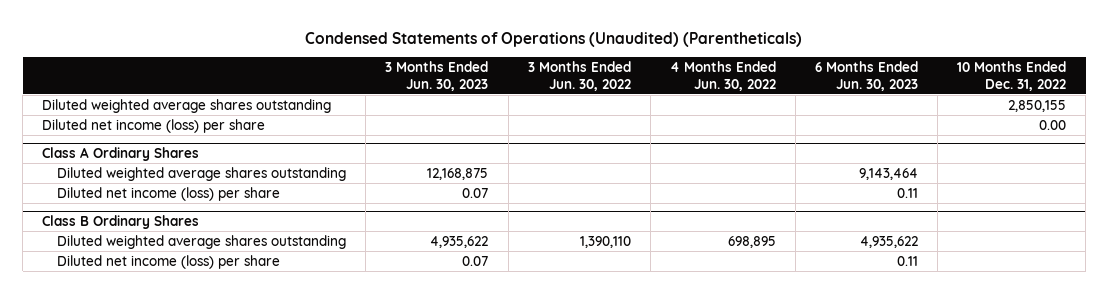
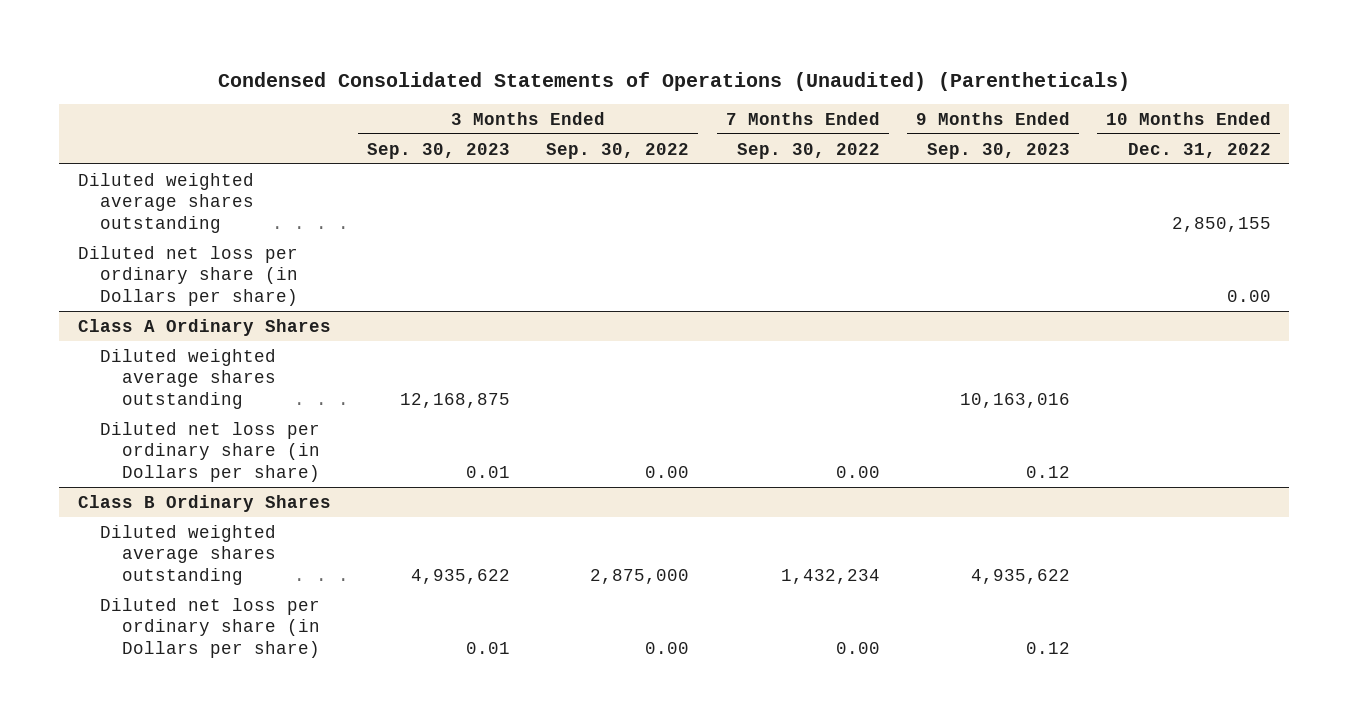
- Condensed Statements of Operations (Unaudited) (Parentheticals)
+ Condensed Consolidated Statements of Operations (Unaudited) (Parentheticals)
- | 3 Months Ended Jun. 30, 2023 | 3 Months Ended Jun. 30, 2022 | 4 Months Ended Jun. 30, 2022 | 6 Months Ended Jun. 30, 2023 | 10 Months Ended Dec. 31, 2022
+ | 3 Months Ended Sep. 30, 2023 | 3 Months Ended Sep. 30, 2022 | 7 Months Ended Sep. 30, 2022 | 9 Months Ended Sep. 30, 2023 | 10 Months Ended Dec. 31, 2022
- Diluted net income (loss) per share | | | | | 0.00
+ Diluted net loss per ordinary share (in Dollars per share) | | | | | 0.00
@ Class A Ordinary Shares
- Diluted net income (loss) per share | 0.07 | | | 0.11 |
+ Diluted net loss per ordinary share (in Dollars per share) | 0.01 | 0.00 | 0.00 | 0.12 |
@ Class B Ordinary Shares
- Diluted net income (loss) per share | 0.07 | | | 0.11 |
+ Diluted net loss per ordinary share (in Dollars per share) | 0.01 | 0.00 | 0.00 | 0.12 |

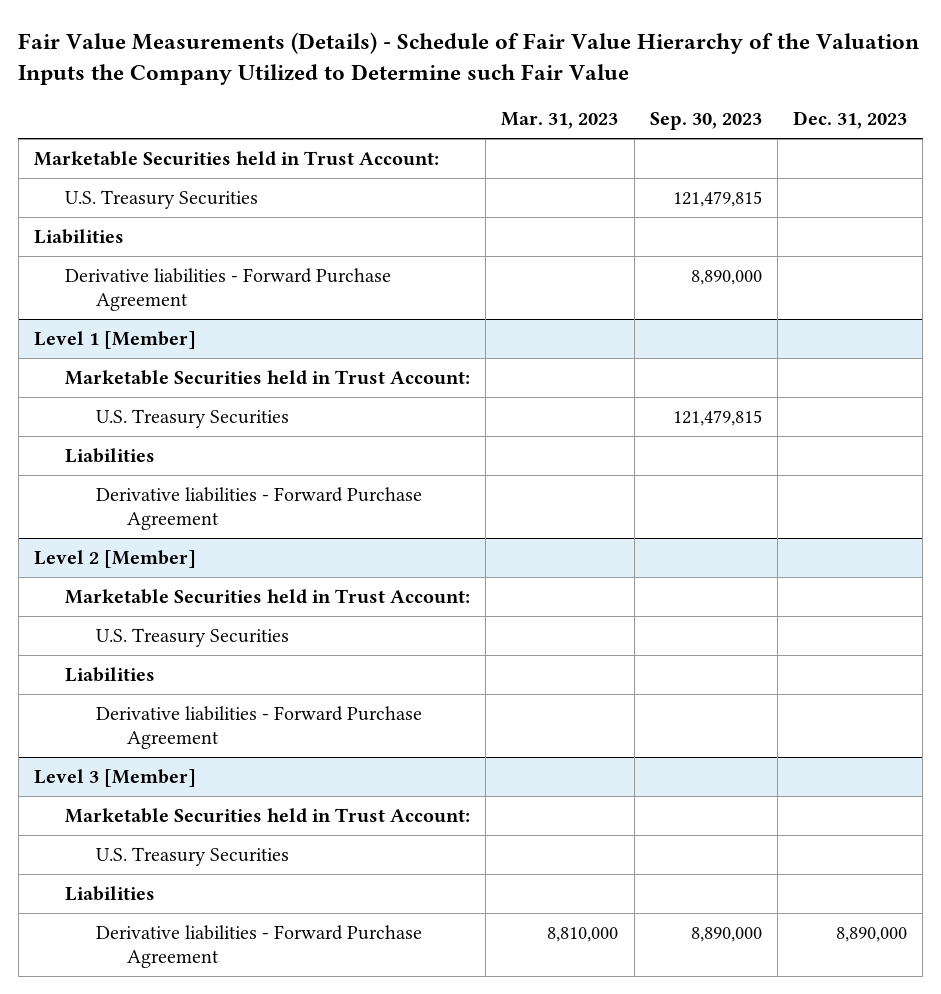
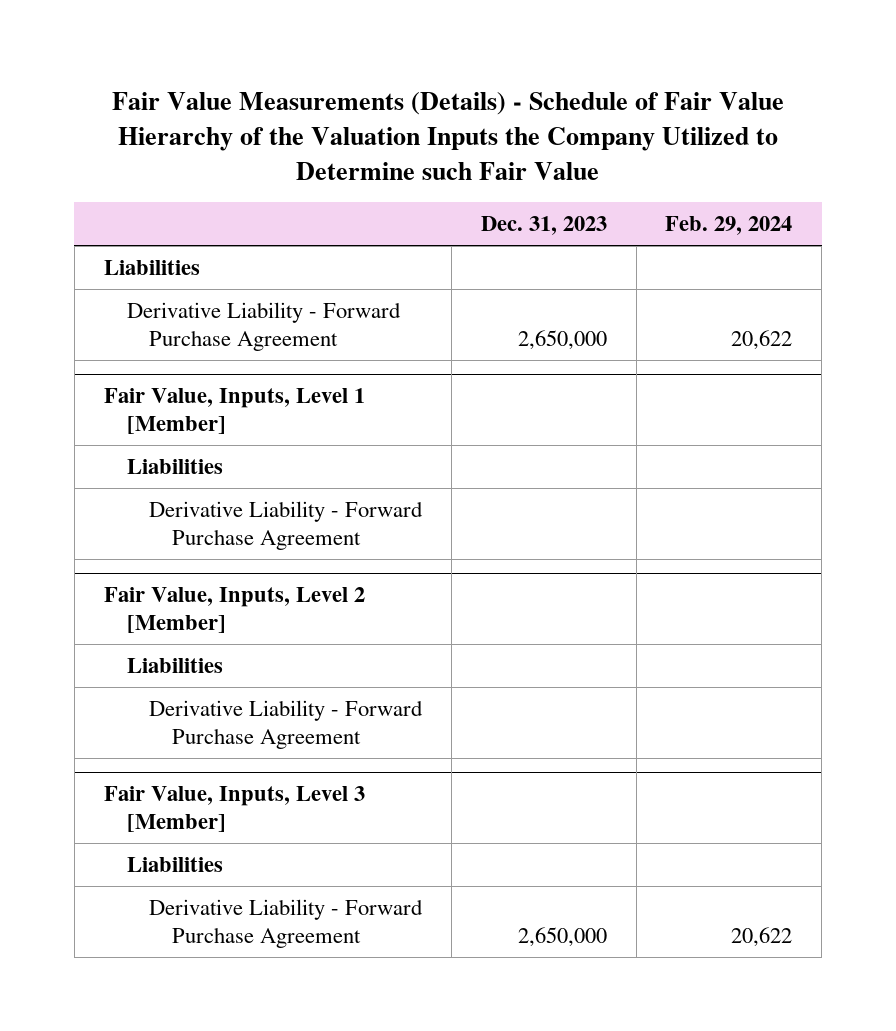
- | Mar. 31, 2023 | Sep. 30, 2023 | Dec. 31, 2023
+ | Dec. 31, 2023 | Feb. 29, 2024
- Marketable Securities held in Trust Account:
- U.S. Treasury Securities | | 121,479,815 |
- Derivative liabilities - Forward Purchase Agreement | | 8,890,000 |
- Level 1 [Member]
- Marketable Securities held in Trust Account:
- U.S. Treasury Securities | | 121,479,815 |
+ Derivative Liability - Forward Purchase Agreement | 2,650,000 | 20,622
+ Fair Value, Inputs, Level 1 [Member]
- Derivative liabilities - Forward Purchase Agreement
- Level 2 [Member]
- Marketable Securities held in Trust Account:
- U.S. Treasury Securities
+ Derivative Liability - Forward Purchase Agreement
+ Fair Value, Inputs, Level 2 [Member]
- Derivative liabilities - Forward Purchase Agreement
- Level 3 [Member]
- Marketable Securities held in Trust Account:
- U.S. Treasury Securities
+ Derivative Liability - Forward Purchase Agreement
+ Fair Value, Inputs, Level 3 [Member]
- Derivative liabilities - Forward Purchase Agreement | 8,810,000 | 8,890,000 | 8,890,000
+ Derivative Liability - Forward Purchase Agreement | 2,650,000 | 20,622

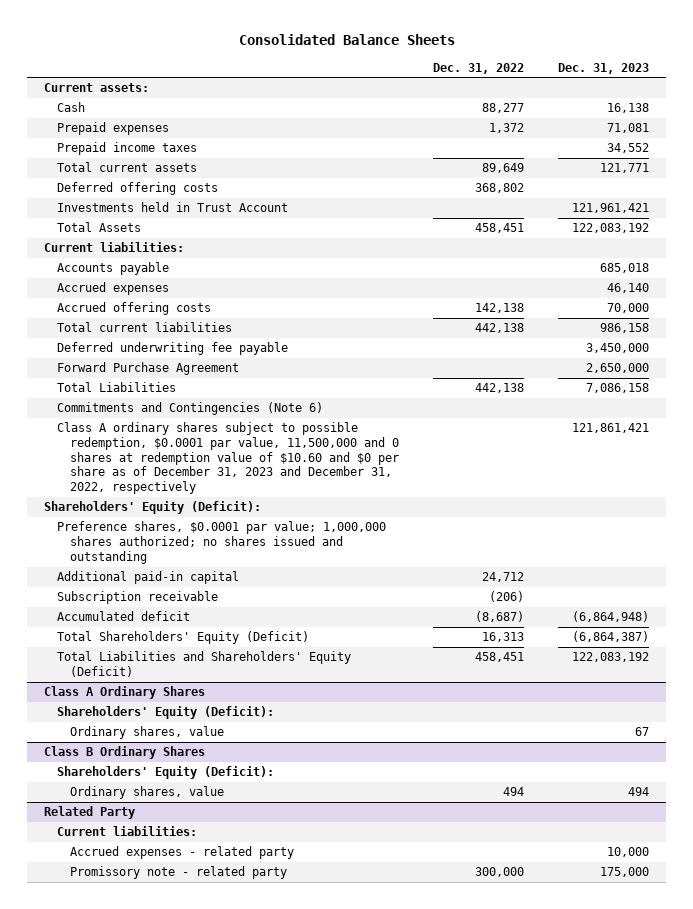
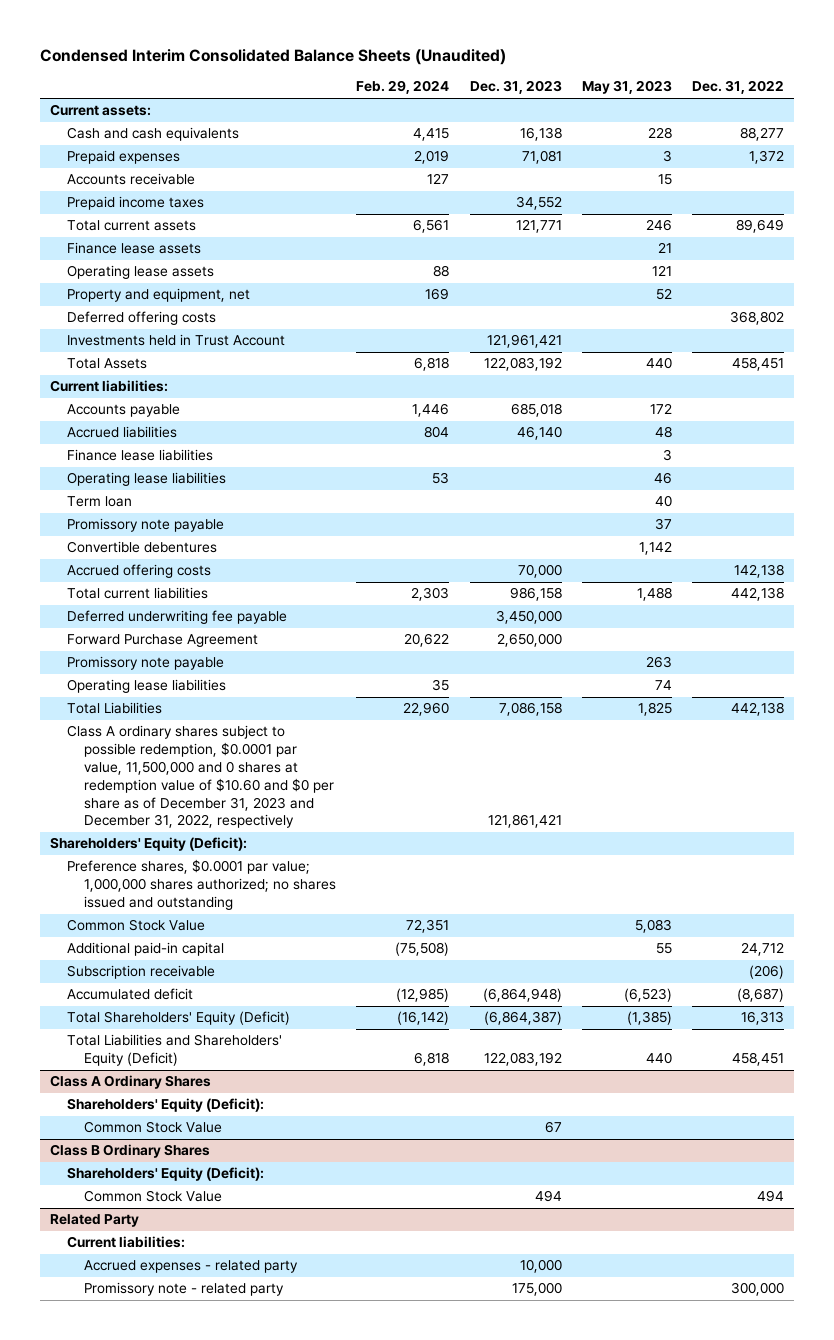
- Consolidated Balance Sheets
+ Condensed Interim Consolidated Balance Sheets (Unaudited)
- | Dec. 31, 2022 | Dec. 31, 2023
+ | Feb. 29, 2024 | Dec. 31, 2023 | May 31, 2023 | Dec. 31, 2022
- Cash | 88,277 | 16,138
+ Cash and cash equivalents | 4,415 | 16,138 | 228 | 88,277
+ Accounts receivable | 127 | | 15 |
+ Finance lease assets | | | 21 |
+ Operating lease assets | 88 | | 121 |
+ Property and equipment, net | 169 | | 52 |
- Accrued expenses | | 46,140
+ Accrued liabilities | 804 | 46,140 | 48 |
+ Finance lease liabilities | | | 3 |
+ Operating lease liabilities | 53 | | 46 |
+ Term loan | | | 40 |
+ Promissory note payable | | | 37 |
+ Convertible debentures | | | 1,142 |
+ Promissory note payable | | | 263 |
+ Operating lease liabilities | 35 | | 74 |
- Commitments and Contingencies (Note 6)
+ Common Stock Value | 72,351 | | 5,083 |
@ Class A Ordinary Shares
- Ordinary shares, value | | 67
+ Common Stock Value | | 67 | |
@ Class B Ordinary Shares
- Ordinary shares, value | 494 | 494
+ Common Stock Value | | 494 | | 494

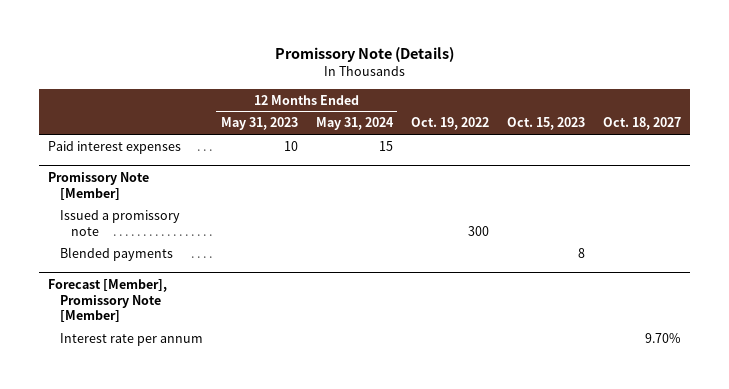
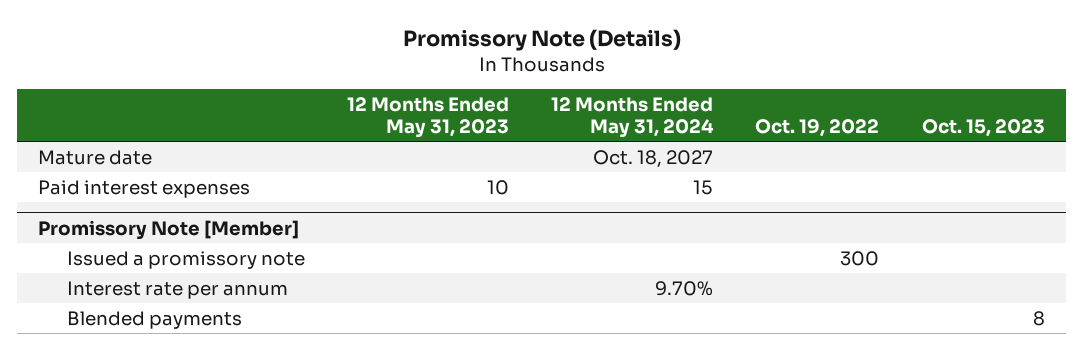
- | 12 Months Ended May 31, 2023 | 12 Months Ended May 31, 2024 | Oct. 19, 2022 | Oct. 15, 2023 | Oct. 18, 2027
+ | 12 Months Ended May 31, 2023 | 12 Months Ended May 31, 2024 | Oct. 19, 2022 | Oct. 15, 2023
+ Mature date | | Oct. 18, 2027 | |
@ Promissory Note [Member]
+ Interest rate per annum | | 9.70% | |
- Forecast [Member], Promissory Note [Member]
- Interest rate per annum | | | | | 9.70%

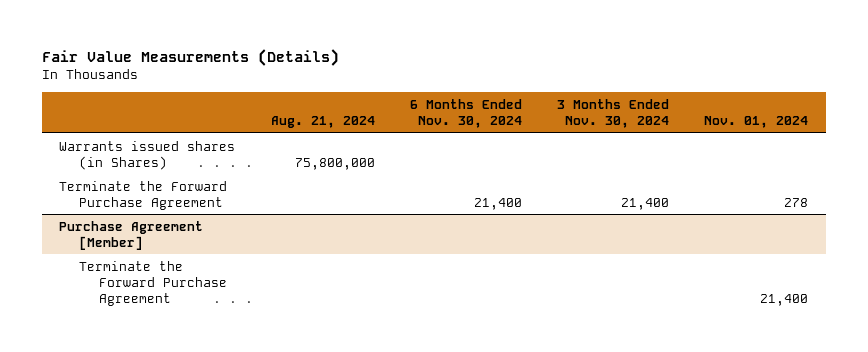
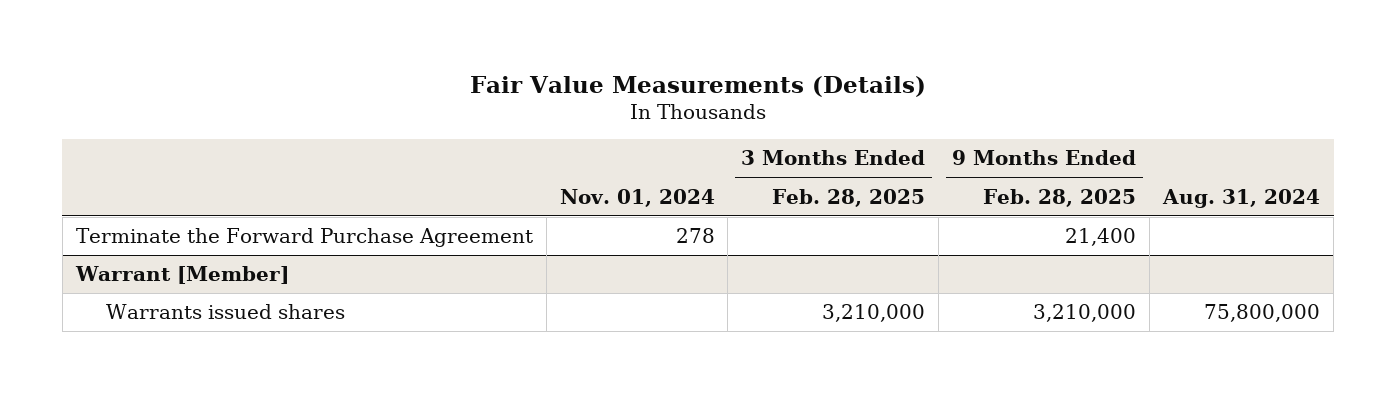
- | Aug. 21, 2024 | 6 Months Ended Nov. 30, 2024 | 3 Months Ended Nov. 30, 2024 | Nov. 01, 2024
+ | Nov. 01, 2024 | 3 Months Ended Feb. 28, 2025 | 9 Months Ended Feb. 28, 2025 | Aug. 31, 2024
- Warrants issued shares (in Shares) | 75,800,000 | | |
- Purchase Agreement [Member]
- Terminate the Forward Purchase Agreement | | | | 21,400
+ Warrant [Member]
+ Warrants issued shares | | 3,210,000 | 3,210,000 | 75,800,000

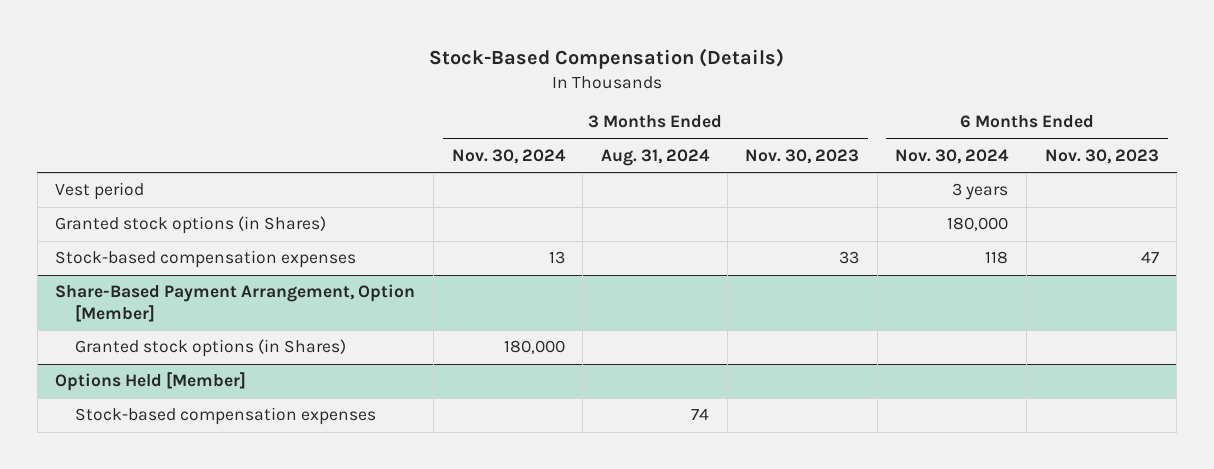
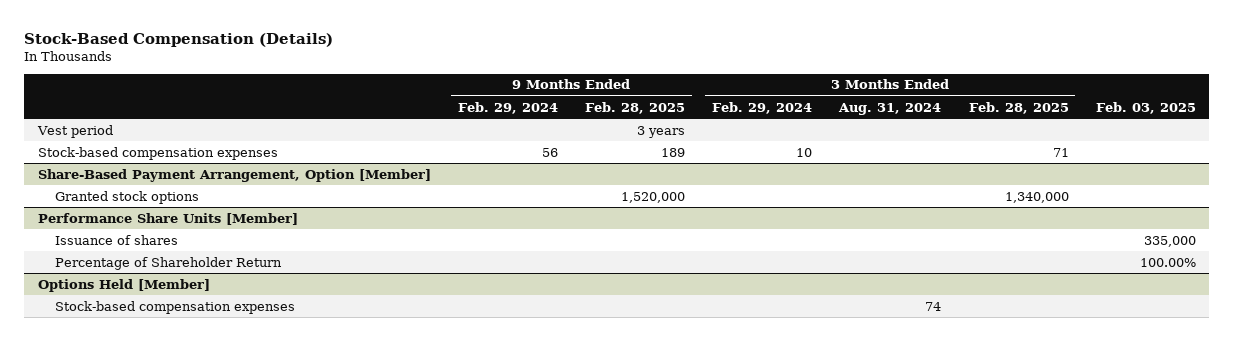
- | 3 Months Ended Nov. 30, 2024 | 3 Months Ended Aug. 31, 2024 | 3 Months Ended Nov. 30, 2023 | 6 Months Ended Nov. 30, 2024 | 6 Months Ended Nov. 30, 2023
+ | 9 Months Ended Feb. 29, 2024 | 9 Months Ended Feb. 28, 2025 | 3 Months Ended Feb. 29, 2024 | 3 Months Ended Aug. 31, 2024 | 3 Months Ended Feb. 28, 2025 | Feb. 03, 2025
- Granted stock options (in Shares) | | | | 180,000 |
@ Share-Based Payment Arrangement, Option [Member]
- Granted stock options (in Shares) | 180,000 | | | |
+ Granted stock options | | 1,520,000 | | | 1,340,000 |
+ Performance Share Units [Member]
+ Issuance of shares | | | | | | 335,000
+ Percentage of Shareholder Return | | | | | | 100.00%

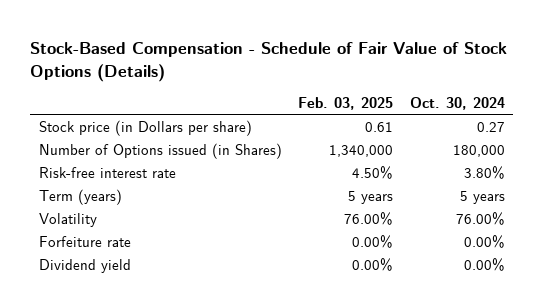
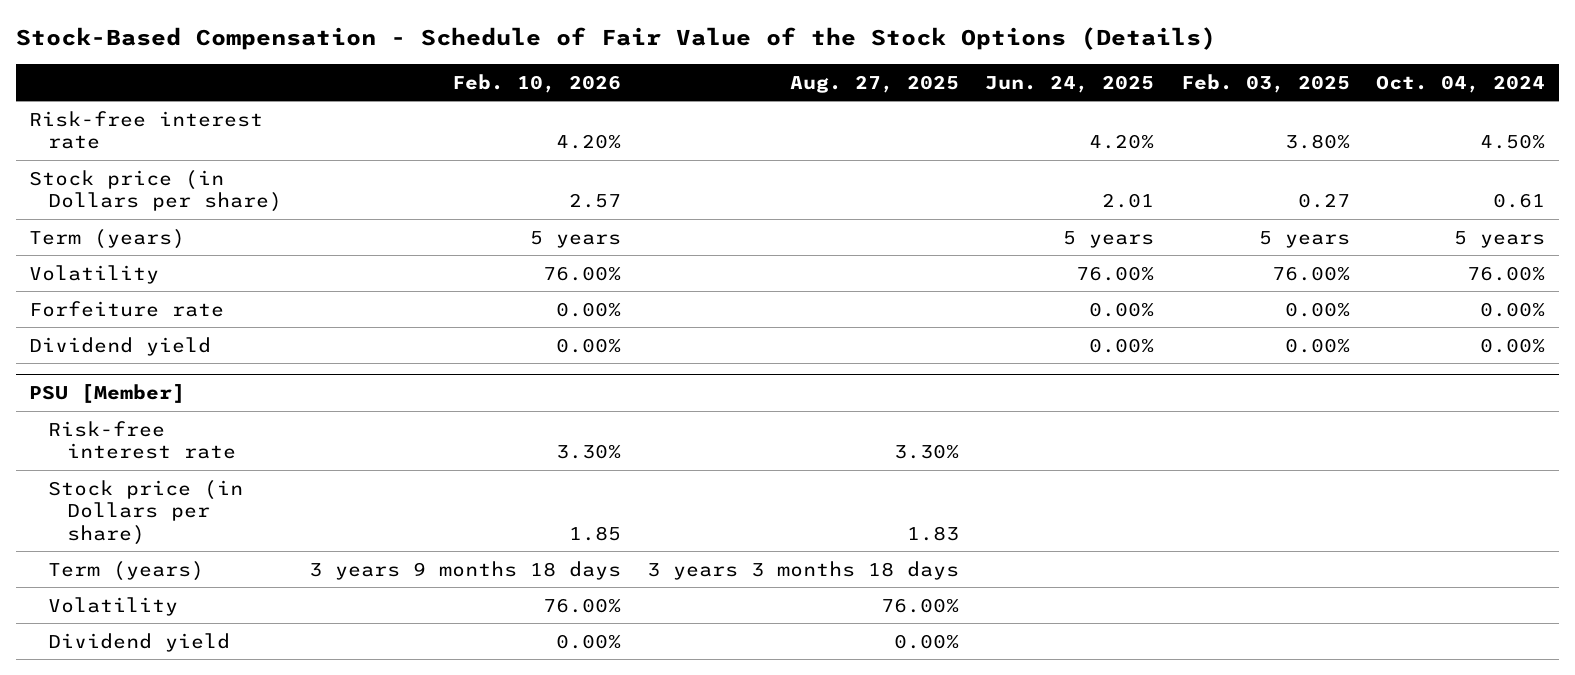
- Stock-Based Compensation - Schedule of Fair Value of Stock Options (Details)
+ Stock-Based Compensation - Schedule of Fair Value of the Stock Options (Details)
- | Feb. 03, 2025 | Oct. 30, 2024
+ | Feb. 10, 2026 | Aug. 27, 2025 | Jun. 24, 2025 | Feb. 03, 2025 | Oct. 04, 2024
- Stock price (in Dollars per share) | 0.61 | 0.27
- Number of Options issued (in Shares) | 1,340,000 | 180,000
- Risk-free interest rate | 4.50% | 3.80%
+ Risk-free interest rate | 4.20% | | 4.20% | 3.80% | 4.50%
+ Stock price (in Dollars per share) | 2.57 | | 2.01 | 0.27 | 0.61
+ PSU [Member]
+ Risk-free interest rate | 3.30% | 3.30% | | |
+ Stock price (in Dollars per share) | 1.85 | 1.83 | | |
+ Term (years) | 3 years 9 months 18 days | 3 years 3 months 18 days | | |
+ Volatility | 76.00% | 76.00% | | |
+ Dividend yield | 0.00% | 0.00% | | |

